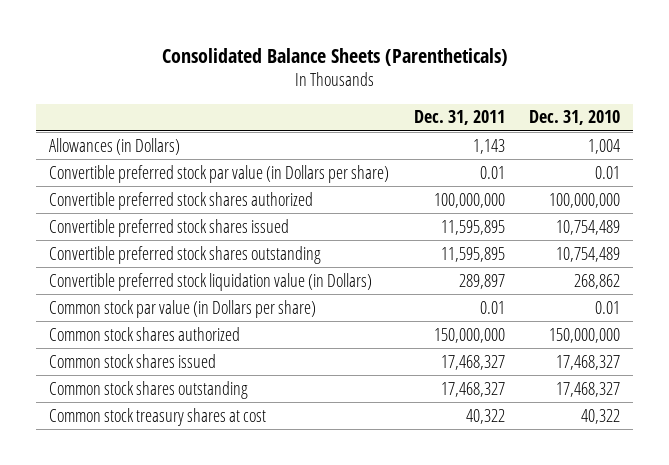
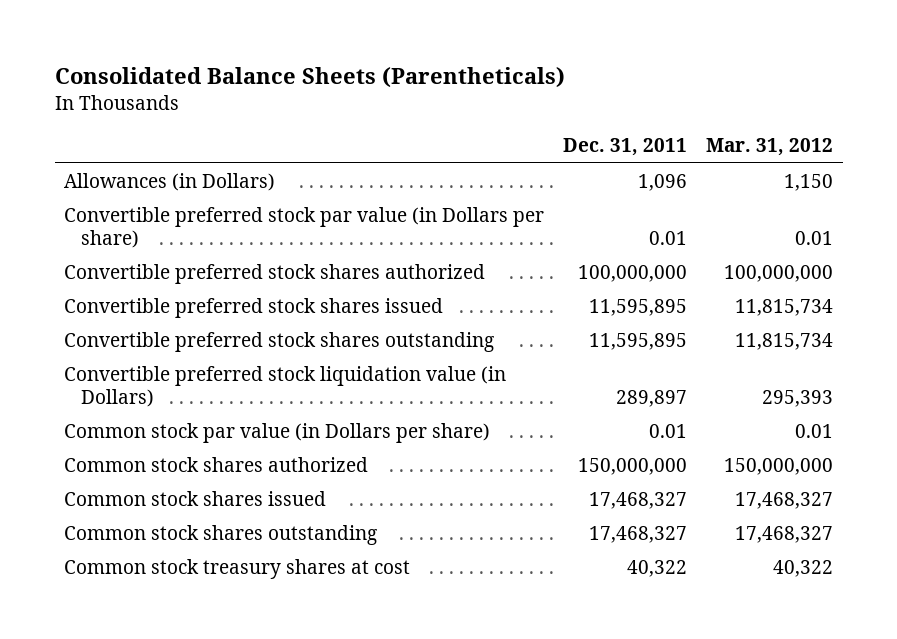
- | Dec. 31, 2011 | Dec. 31, 2010
+ | Dec. 31, 2011 | Mar. 31, 2012
- Allowances (in Dollars) | 1,143 | 1,004
+ Allowances (in Dollars) | 1,096 | 1,150

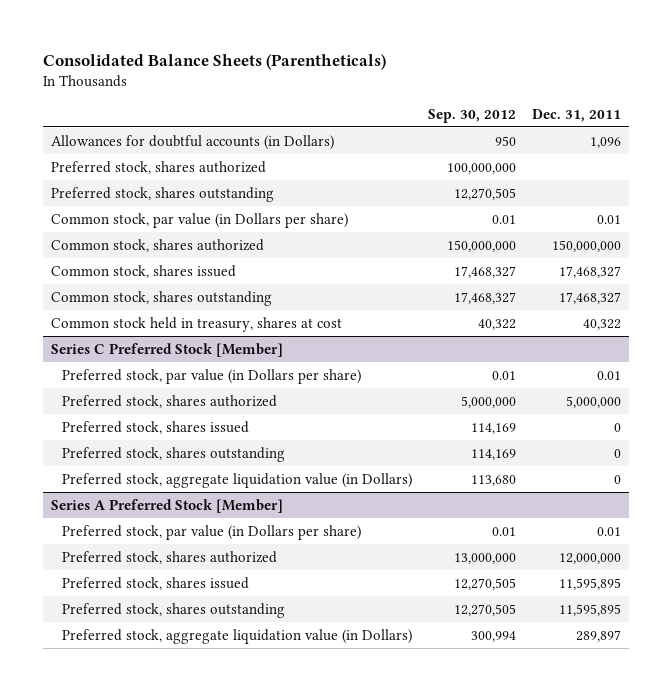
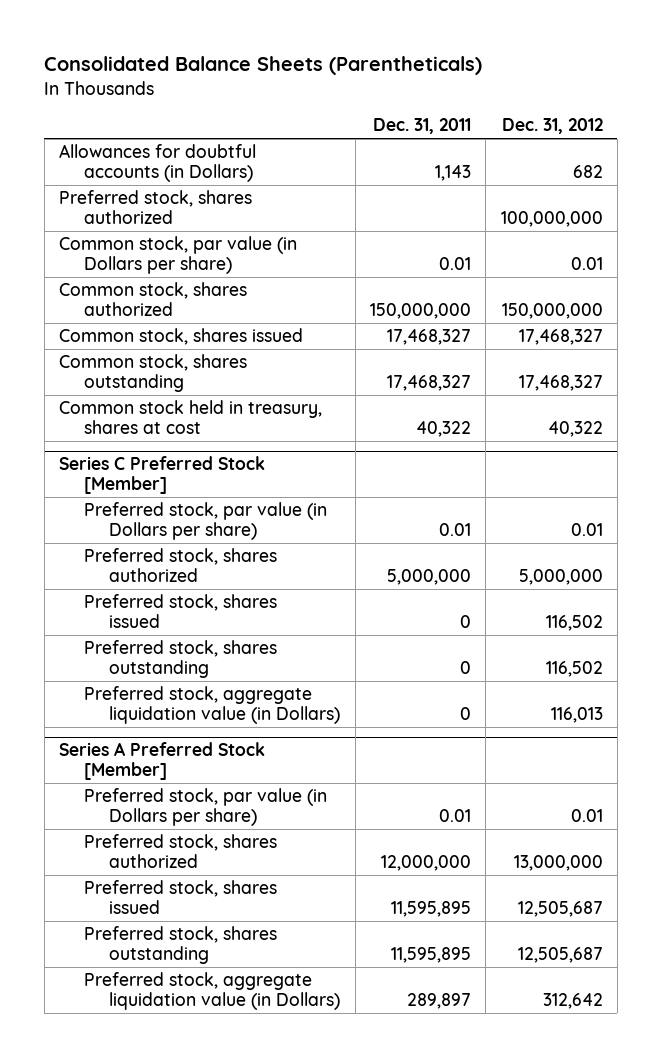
- | Sep. 30, 2012 | Dec. 31, 2011
+ | Dec. 31, 2011 | Dec. 31, 2012
- Allowances for doubtful accounts (in Dollars) | 950 | 1,096
+ Allowances for doubtful accounts (in Dollars) | 1,143 | 682
- Preferred stock, shares outstanding | 12,270,505 |

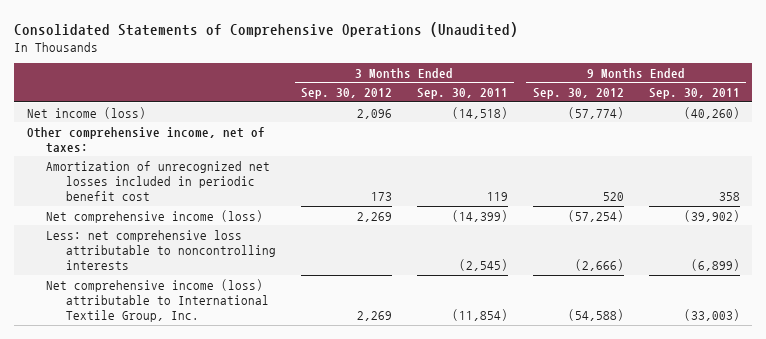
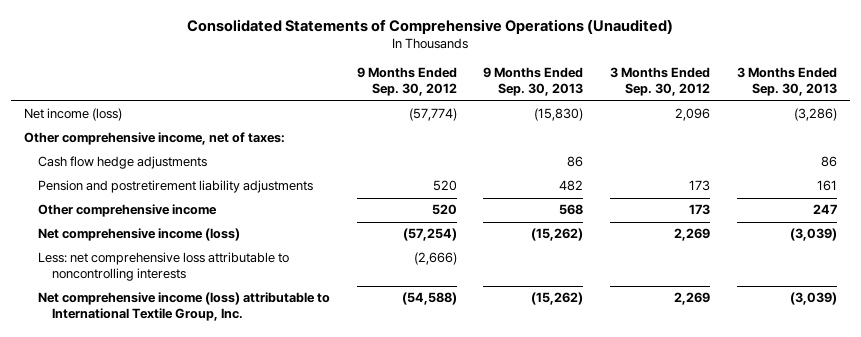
- | 3 Months Ended Sep. 30, 2012 | 3 Months Ended Sep. 30, 2011 | 9 Months Ended Sep. 30, 2012 | 9 Months Ended Sep. 30, 2011
+ | 9 Months Ended Sep. 30, 2012 | 9 Months Ended Sep. 30, 2013 | 3 Months Ended Sep. 30, 2012 | 3 Months Ended Sep. 30, 2013
- Amortization of unrecognized net losses included in periodic benefit cost | 173 | 119 | 520 | 358
+ Cash flow hedge adjustments | | 86 | | 86
+ Pension and postretirement liability adjustments | 520 | 482 | 173 | 161
+ Other comprehensive income | 520 | 568 | 173 | 247

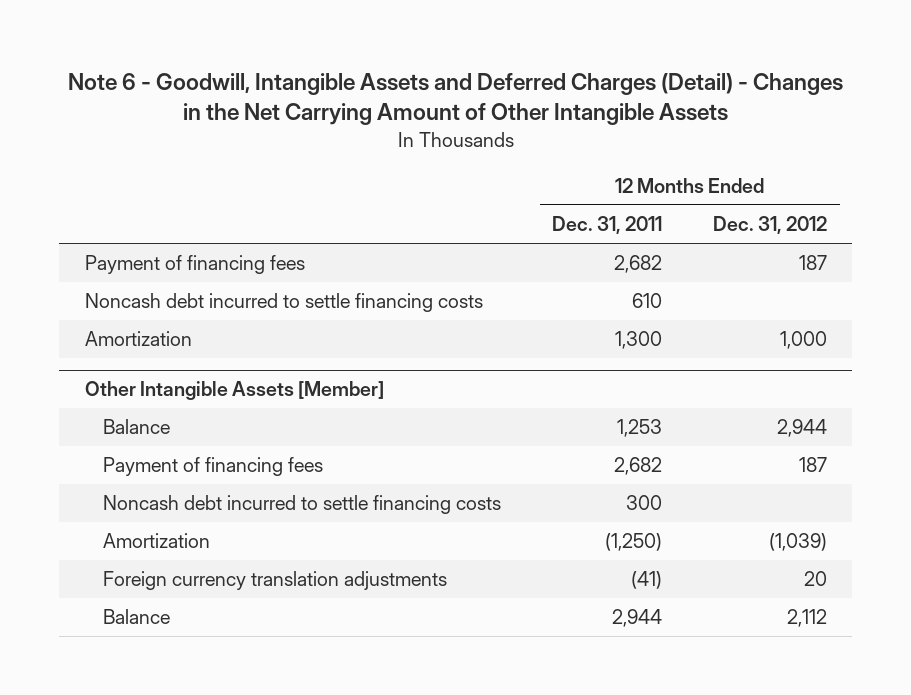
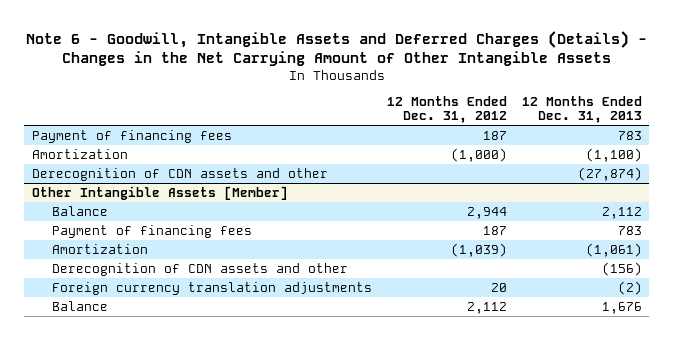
- Note 6 - Goodwill, Intangible Assets and Deferred Charges (Detail) - Changes in the Net Carrying Amount of Other Intangible Assets
+ Note 6 - Goodwill, Intangible Assets and Deferred Charges (Details) - Changes in the Net Carrying Amount of Other Intangible Assets
- | 12 Months Ended Dec. 31, 2011 | 12 Months Ended Dec. 31, 2012
+ | 12 Months Ended Dec. 31, 2012 | 12 Months Ended Dec. 31, 2013
- Noncash debt incurred to settle financing costs | 610 |
- Amortization | 1,300 | 1,000
+ Amortization | (1,000) | (1,100)
+ Derecognition of CDN assets and other | | (27,874)
@ Other Intangible Assets [Member]
- Noncash debt incurred to settle financing costs | 300 |
+ Derecognition of CDN assets and other | | (156)

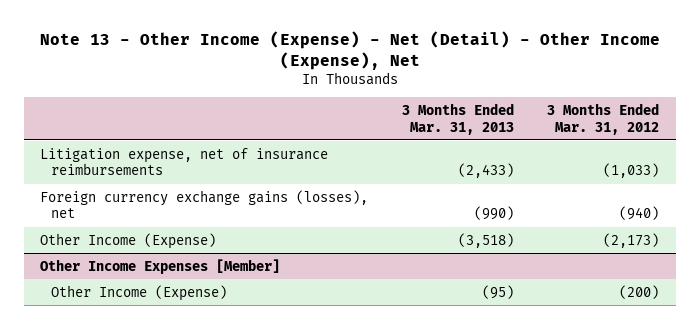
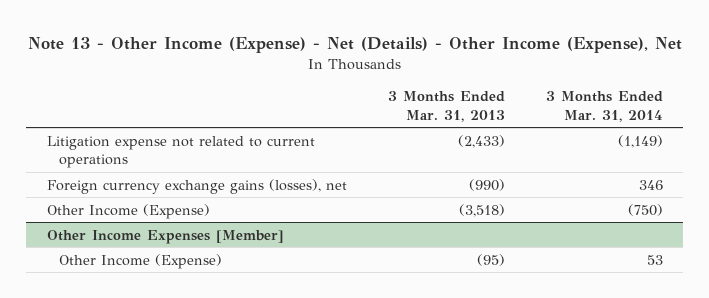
- Note 13 - Other Income (Expense) - Net (Detail) - Other Income (Expense), Net
+ Note 13 - Other Income (Expense) - Net (Details) - Other Income (Expense), Net
- | 3 Months Ended Mar. 31, 2013 | 3 Months Ended Mar. 31, 2012
+ | 3 Months Ended Mar. 31, 2013 | 3 Months Ended Mar. 31, 2014
- Litigation expense, net of insurance reimbursements | (2,433) | (1,033)
+ Litigation expense not related to current operations | (2,433) | (1,149)

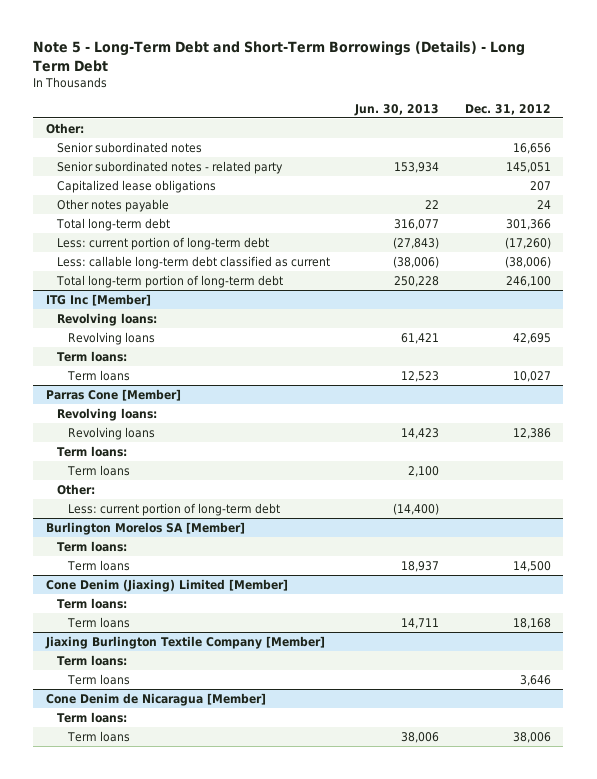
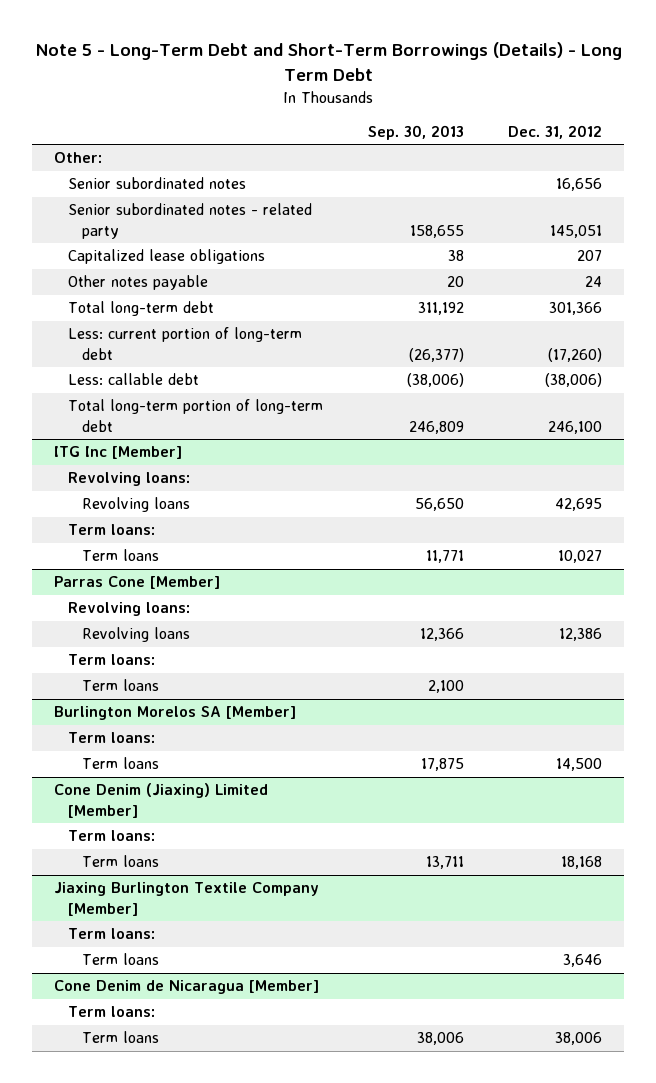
- | Jun. 30, 2013 | Dec. 31, 2012
+ | Sep. 30, 2013 | Dec. 31, 2012
- Less: callable long-term debt classified as current | (38,006) | (38,006)
+ Less: callable debt | (38,006) | (38,006)
@ Parras Cone [Member]
- Other:
- Less: current portion of long-term debt | (14,400) |

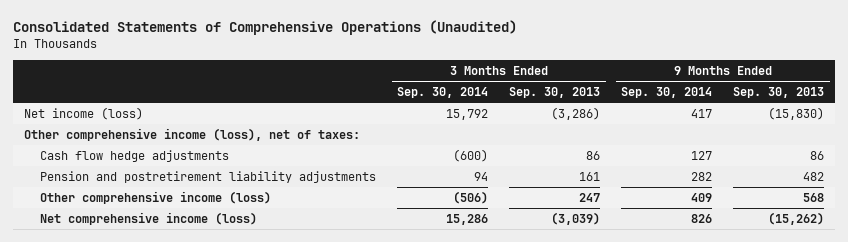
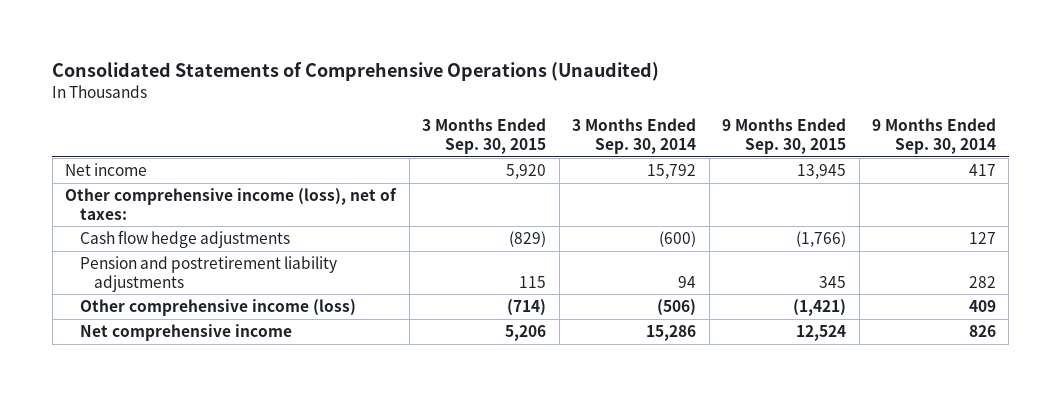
- | 3 Months Ended Sep. 30, 2014 | 3 Months Ended Sep. 30, 2013 | 9 Months Ended Sep. 30, 2014 | 9 Months Ended Sep. 30, 2013
+ | 3 Months Ended Sep. 30, 2015 | 3 Months Ended Sep. 30, 2014 | 9 Months Ended Sep. 30, 2015 | 9 Months Ended Sep. 30, 2014
- Net income (loss) | 15,792 | (3,286) | 417 | (15,830)
+ Net income | 5,920 | 15,792 | 13,945 | 417
- Net comprehensive income (loss) | 15,286 | (3,039) | 826 | (15,262)
+ Net comprehensive income | 5,206 | 15,286 | 12,524 | 826

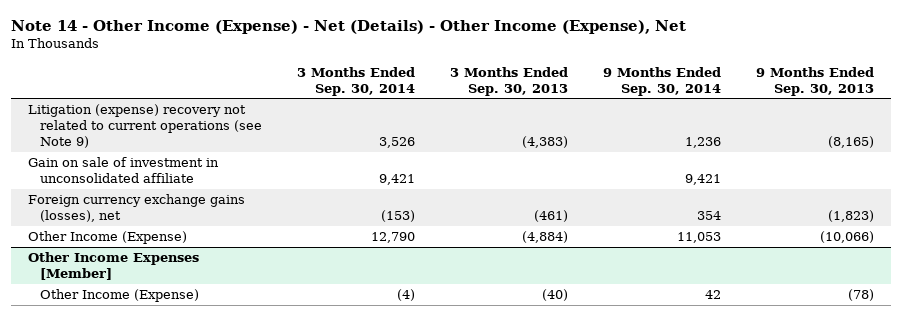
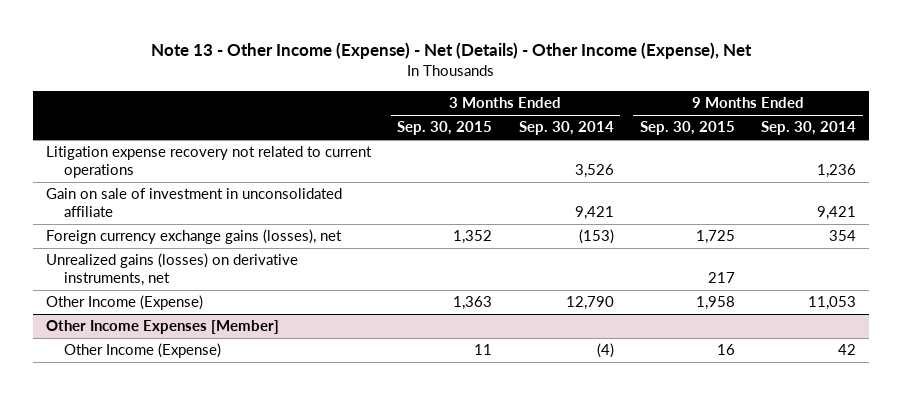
- Note 14 - Other Income (Expense) - Net (Details) - Other Income (Expense), Net
+ Note 13 - Other Income (Expense) - Net (Details) - Other Income (Expense), Net
- | 3 Months Ended Sep. 30, 2014 | 3 Months Ended Sep. 30, 2013 | 9 Months Ended Sep. 30, 2014 | 9 Months Ended Sep. 30, 2013
+ | 3 Months Ended Sep. 30, 2015 | 3 Months Ended Sep. 30, 2014 | 9 Months Ended Sep. 30, 2015 | 9 Months Ended Sep. 30, 2014
- Litigation (expense) recovery not related to current operations (see Note 9) | 3,526 | (4,383) | 1,236 | (8,165)
+ Litigation expense recovery not related to current operations | | 3,526 | | 1,236
+ Unrealized gains (losses) on derivative instruments, net | | | 217 |

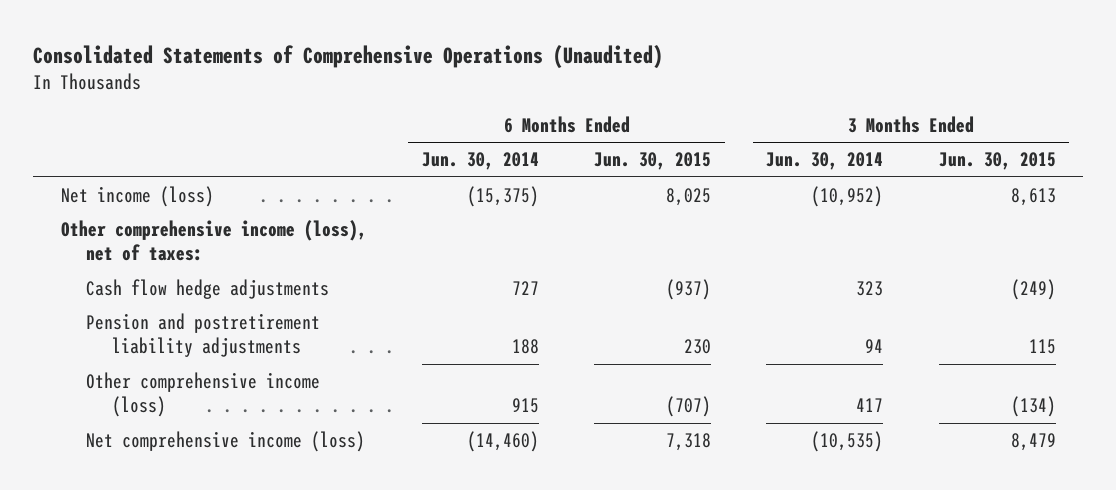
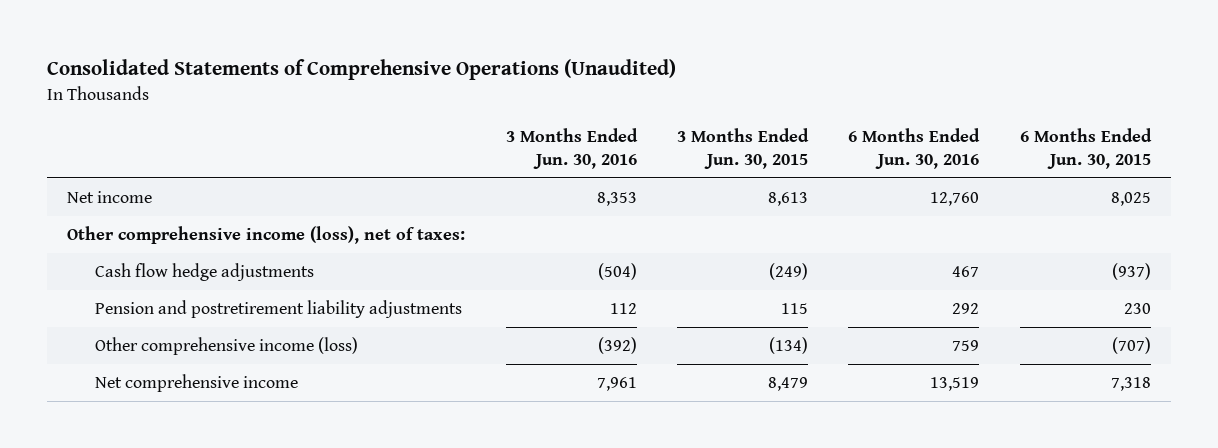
- | 6 Months Ended Jun. 30, 2014 | 6 Months Ended Jun. 30, 2015 | 3 Months Ended Jun. 30, 2014 | 3 Months Ended Jun. 30, 2015
+ | 3 Months Ended Jun. 30, 2016 | 3 Months Ended Jun. 30, 2015 | 6 Months Ended Jun. 30, 2016 | 6 Months Ended Jun. 30, 2015
- Net income (loss) | (15,375) | 8,025 | (10,952) | 8,613
+ Net income | 8,353 | 8,613 | 12,760 | 8,025
- Net comprehensive income (loss) | (14,460) | 7,318 | (10,535) | 8,479
+ Net comprehensive income | 7,961 | 8,479 | 13,519 | 7,318

